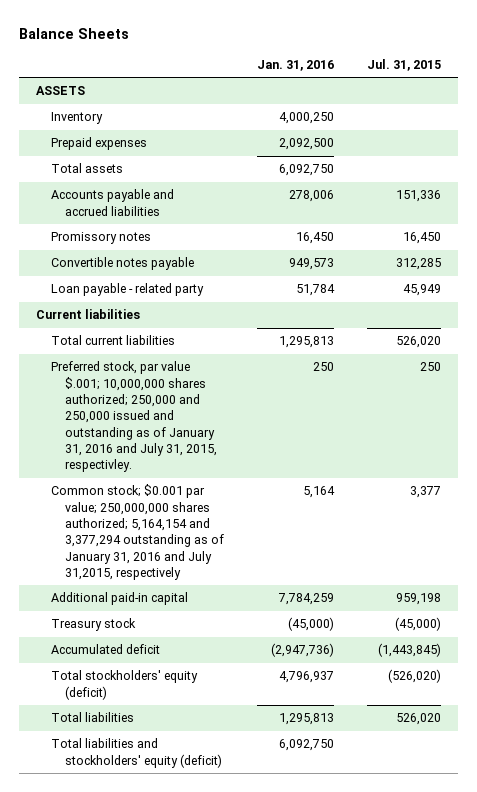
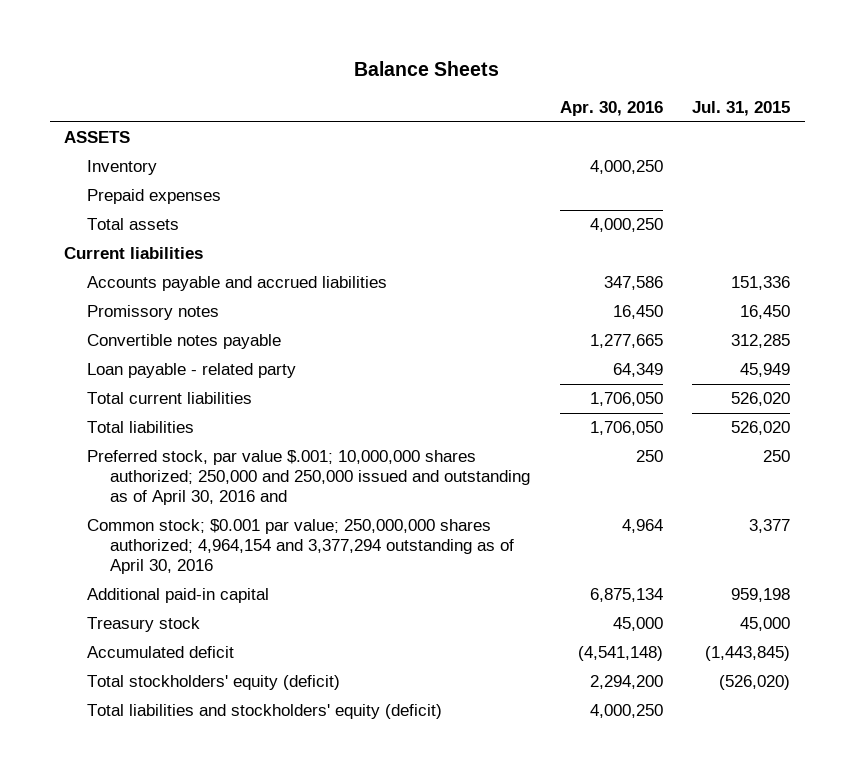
- | Jan. 31, 2016 | Jul. 31, 2015
+ | Apr. 30, 2016 | Jul. 31, 2015
moved up: Current liabilities
- Preferred stock, par value $.001; 10,000,000 shares authorized; 250,000 and 250,000 issued and outstanding as of January 31, 2016 and July 31, 2015, respectivley. | 250 | 250
- Common stock; $0.001 par value; 250,000,000 shares authorized; 5,164,154 and 3,377,294 outstanding as of January 31, 2016 and July 31,2015, respectively | 5,164 | 3,377
moved up: Total liabilities | 1,706,050 | 526,020
+ Preferred stock, par value $.001; 10,000,000 shares authorized; 250,000 and 250,000 issued and outstanding as of April 30, 2016 and | 250 | 250
+ Common stock; $0.001 par value; 250,000,000 shares authorized; 4,964,154 and 3,377,294 outstanding as of April 30, 2016 | 4,964 | 3,377
- Treasury stock | (45,000) | (45,000)
+ Treasury stock | 45,000 | 45,000

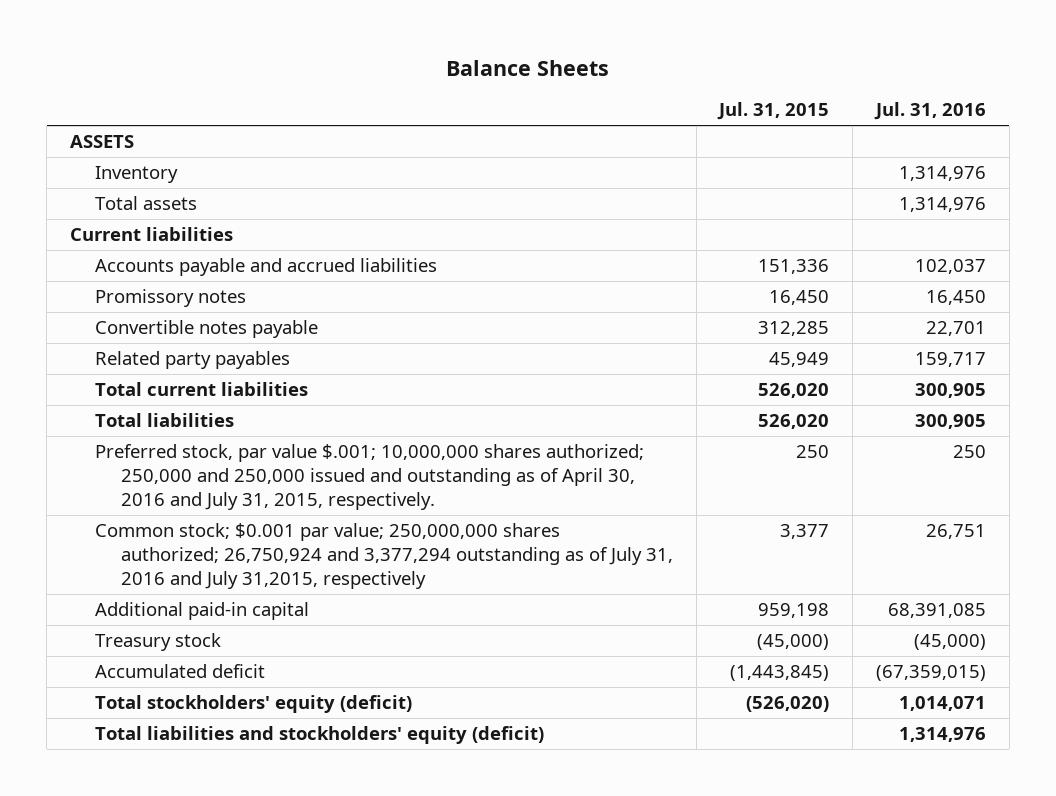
- | Apr. 30, 2016 | Jul. 31, 2015
+ | Jul. 31, 2015 | Jul. 31, 2016
- Prepaid expenses
- Loan payable - related party | 64,349 | 45,949
+ Related party payables | 45,949 | 159,717
- Preferred stock, par value $.001; 10,000,000 shares authorized; 250,000 and 250,000 issued and outstanding as of April 30, 2016 and | 250 | 250
- Common stock; $0.001 par value; 250,000,000 shares authorized; 4,964,154 and 3,377,294 outstanding as of April 30, 2016 | 4,964 | 3,377
+ Preferred stock, par value $.001; 10,000,000 shares authorized; 250,000 and 250,000 issued and outstanding as of April 30, 2016 and July 31, 2015, respectively. | 250 | 250
+ Common stock; $0.001 par value; 250,000,000 shares authorized; 26,750,924 and 3,377,294 outstanding as of July 31, 2016 and July 31,2015, respectively | 3,377 | 26,751
- Treasury stock | 45,000 | 45,000
+ Treasury stock | (45,000) | (45,000)

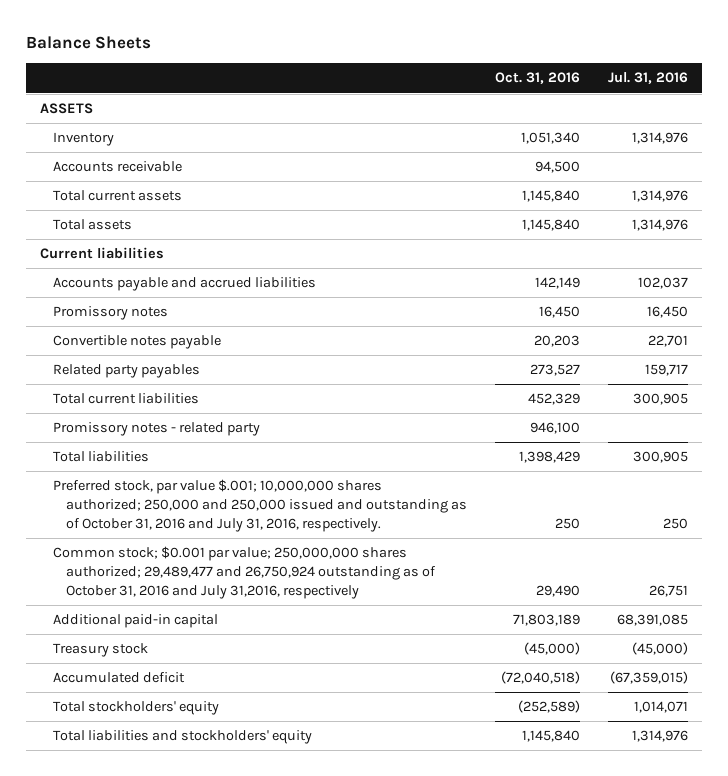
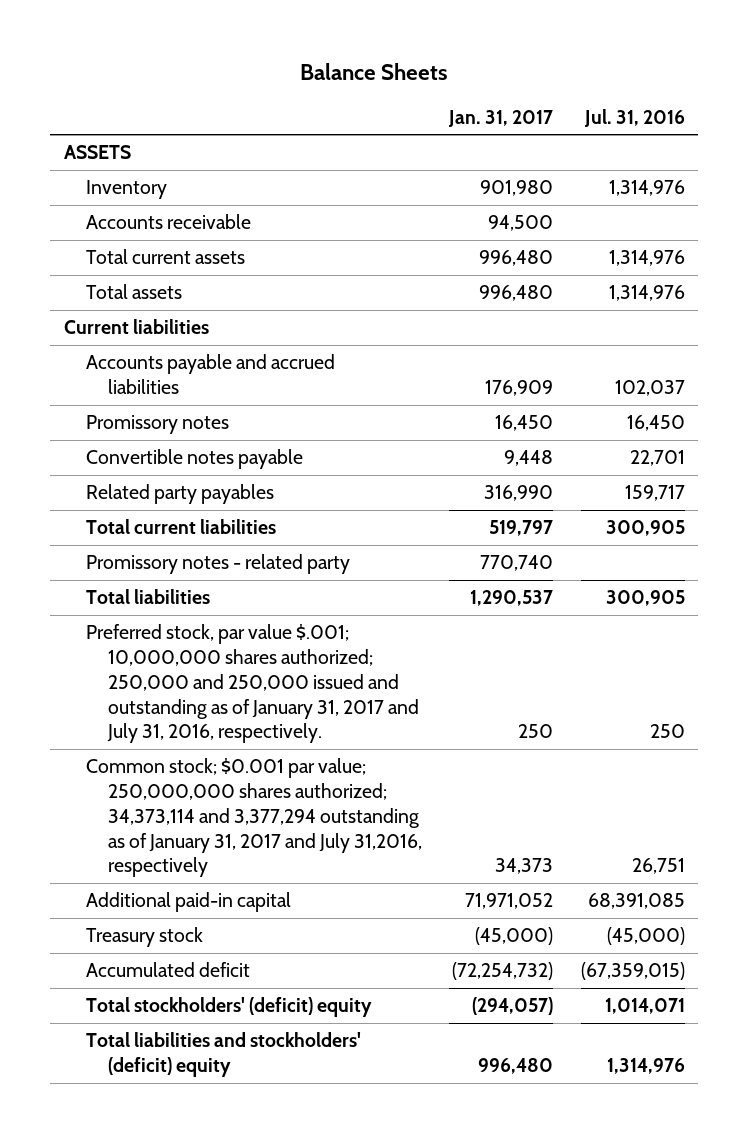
- | Oct. 31, 2016 | Jul. 31, 2016
+ | Jan. 31, 2017 | Jul. 31, 2016
- Preferred stock, par value $.001; 10,000,000 shares authorized; 250,000 and 250,000 issued and outstanding as of October 31, 2016 and July 31, 2016, respectively. | 250 | 250
- Common stock; $0.001 par value; 250,000,000 shares authorized; 29,489,477 and 26,750,924 outstanding as of October 31, 2016 and July 31,2016, respectively | 29,490 | 26,751
+ Preferred stock, par value $.001; 10,000,000 shares authorized; 250,000 and 250,000 issued and outstanding as of January 31, 2017 and July 31, 2016, respectively. | 250 | 250
+ Common stock; $0.001 par value; 250,000,000 shares authorized; 34,373,114 and 3,377,294 outstanding as of January 31, 2017 and July 31,2016, respectively | 34,373 | 26,751
- Total stockholders' equity | (252,589) | 1,014,071
- Total liabilities and stockholders' equity | 1,145,840 | 1,314,976
+ Total stockholders' (deficit) equity | (294,057) | 1,014,071
+ Total liabilities and stockholders' (deficit) equity | 996,480 | 1,314,976

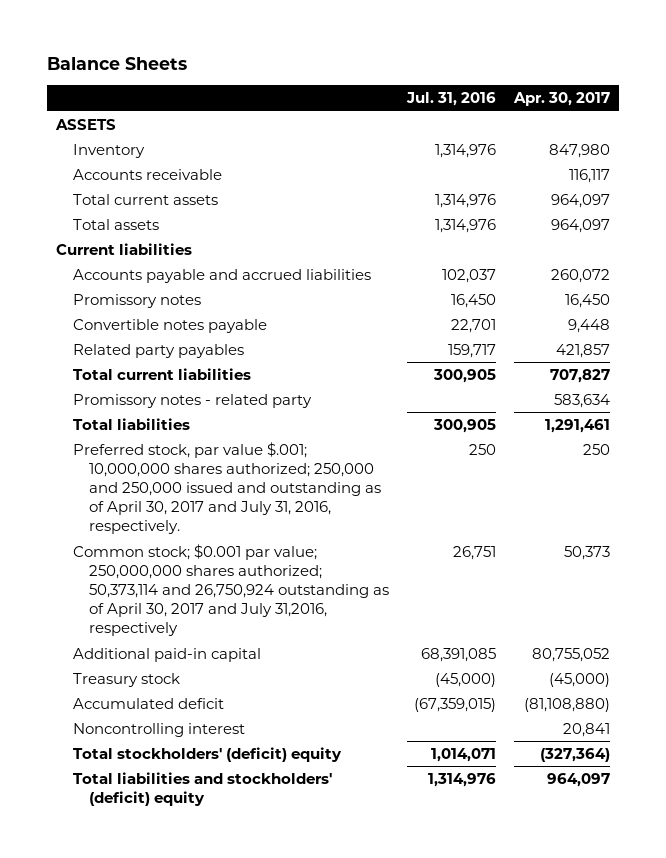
- | Jan. 31, 2017 | Jul. 31, 2016
+ | Jul. 31, 2016 | Apr. 30, 2017
- Preferred stock, par value $.001; 10,000,000 shares authorized; 250,000 and 250,000 issued and outstanding as of January 31, 2017 and July 31, 2016, respectively. | 250 | 250
- Common stock; $0.001 par value; 250,000,000 shares authorized; 34,373,114 and 3,377,294 outstanding as of January 31, 2017 and July 31,2016, respectively | 34,373 | 26,751
+ Preferred stock, par value $.001; 10,000,000 shares authorized; 250,000 and 250,000 issued and outstanding as of April 30, 2017 and July 31, 2016, respectively. | 250 | 250
+ Common stock; $0.001 par value; 250,000,000 shares authorized; 50,373,114 and 26,750,924 outstanding as of April 30, 2017 and July 31,2016, respectively | 26,751 | 50,373
+ Noncontrolling interest | | 20,841

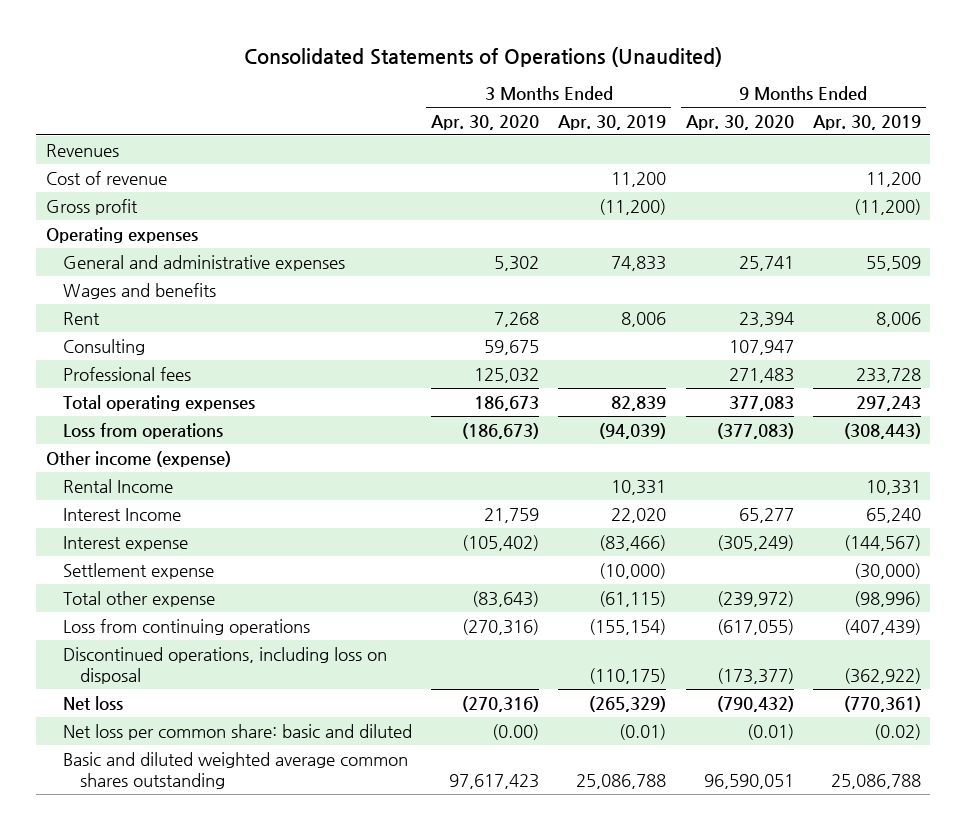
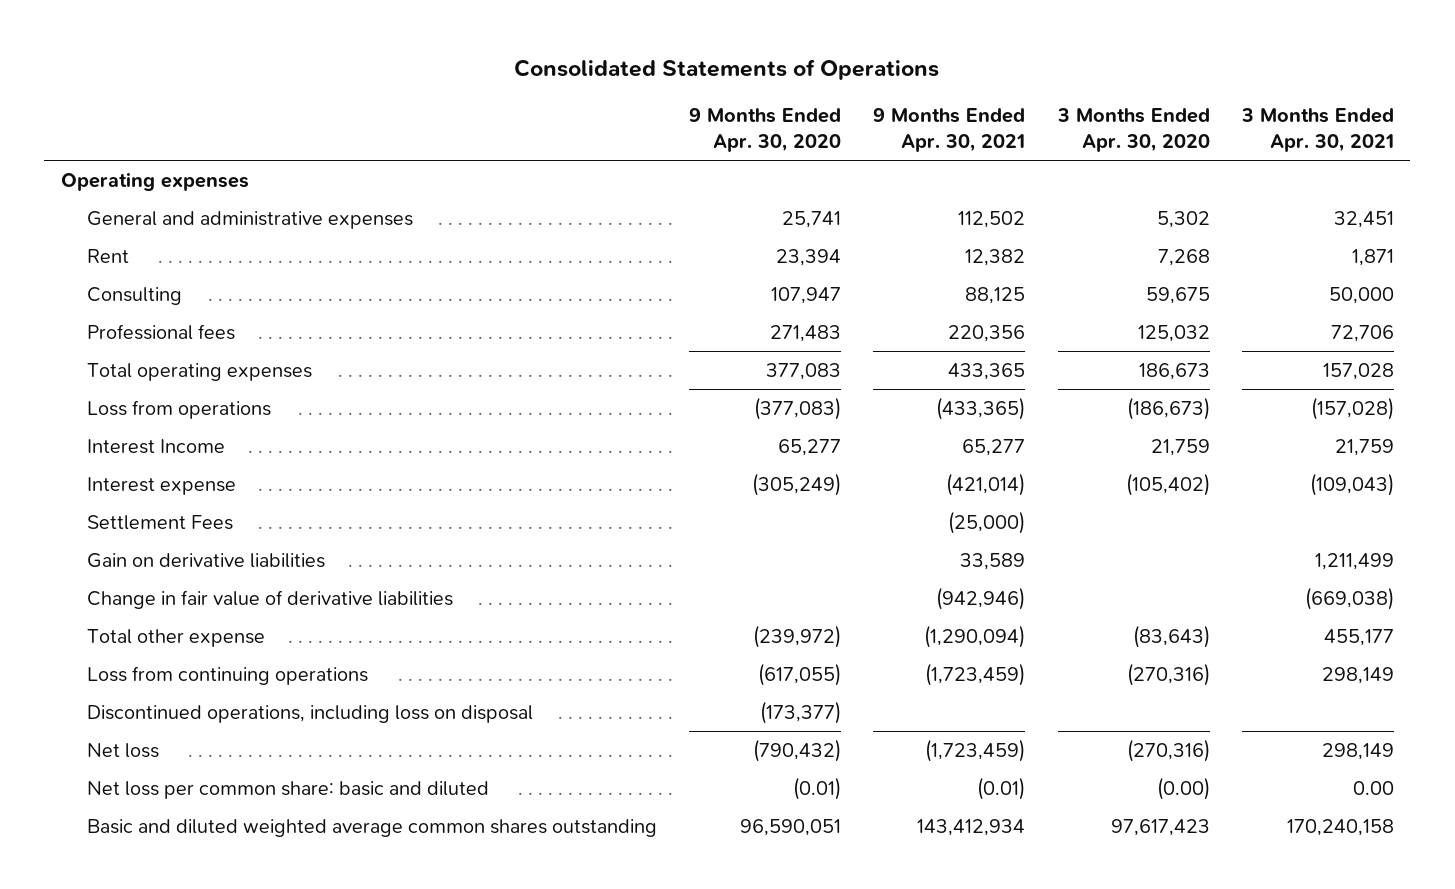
- Consolidated Statements of Operations (Unaudited)
+ Consolidated Statements of Operations
- | 3 Months Ended Apr. 30, 2020 | 3 Months Ended Apr. 30, 2019 | 9 Months Ended Apr. 30, 2020 | 9 Months Ended Apr. 30, 2019
+ | 9 Months Ended Apr. 30, 2020 | 9 Months Ended Apr. 30, 2021 | 3 Months Ended Apr. 30, 2020 | 3 Months Ended Apr. 30, 2021
- Revenues
- Cost of revenue | | 11,200 | | 11,200
- Gross profit | | (11,200) | | (11,200)
- Wages and benefits
- Other income (expense)
- Rental Income | | 10,331 | | 10,331
- Settlement expense | | (10,000) | | (30,000)
+ Settlement Fees | | (25,000) | |
+ Gain on derivative liabilities | | 33,589 | | 1,211,499
+ Change in fair value of derivative liabilities | | (942,946) | | (669,038)

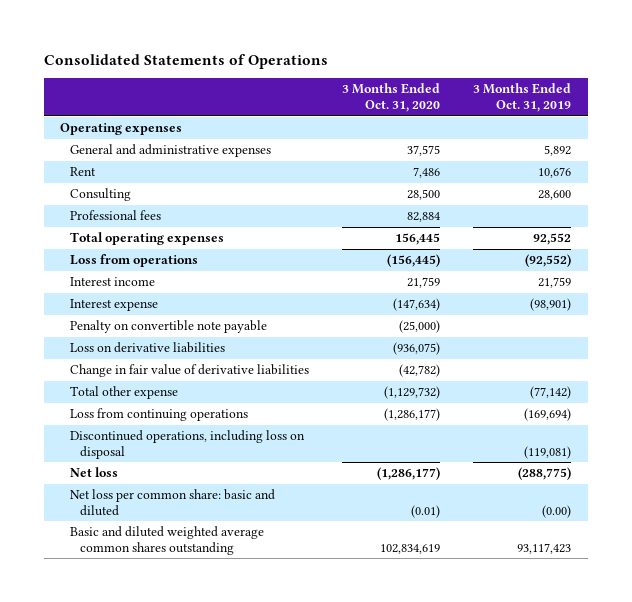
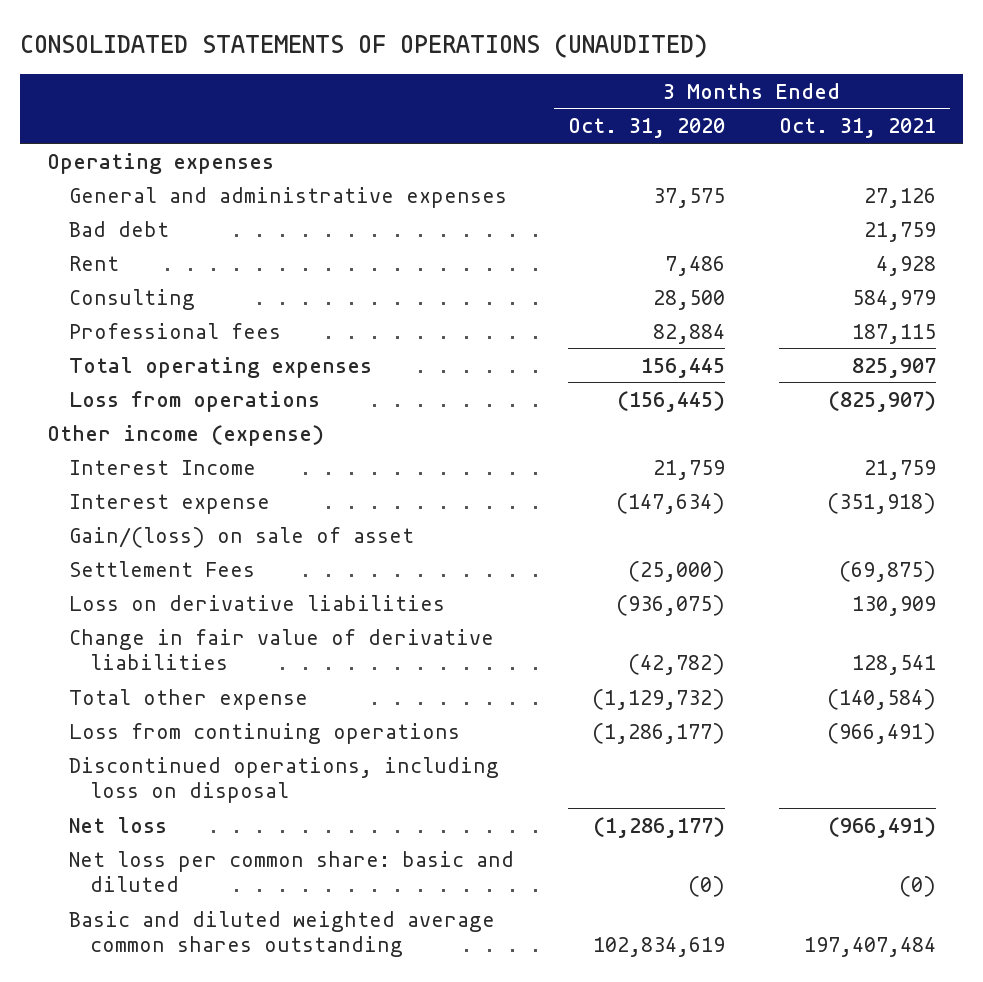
- Consolidated Statements of Operations
+ CONSOLIDATED STATEMENTS OF OPERATIONS (UNAUDITED)
- | 3 Months Ended Oct. 31, 2020 | 3 Months Ended Oct. 31, 2019
+ | 3 Months Ended Oct. 31, 2020 | 3 Months Ended Oct. 31, 2021
+ Bad debt | | 21,759
- Interest income | 21,759 | 21,759
+ Other income (expense)
+ Interest Income | 21,759 | 21,759
- Penalty on convertible note payable | (25,000) |
+ Gain/(loss) on sale of asset
+ Settlement Fees | (25,000) | (69,875)
- Net loss per common share: basic and diluted | (0.01) | (0.00)
+ Net loss per common share: basic and diluted | (0) | (0)

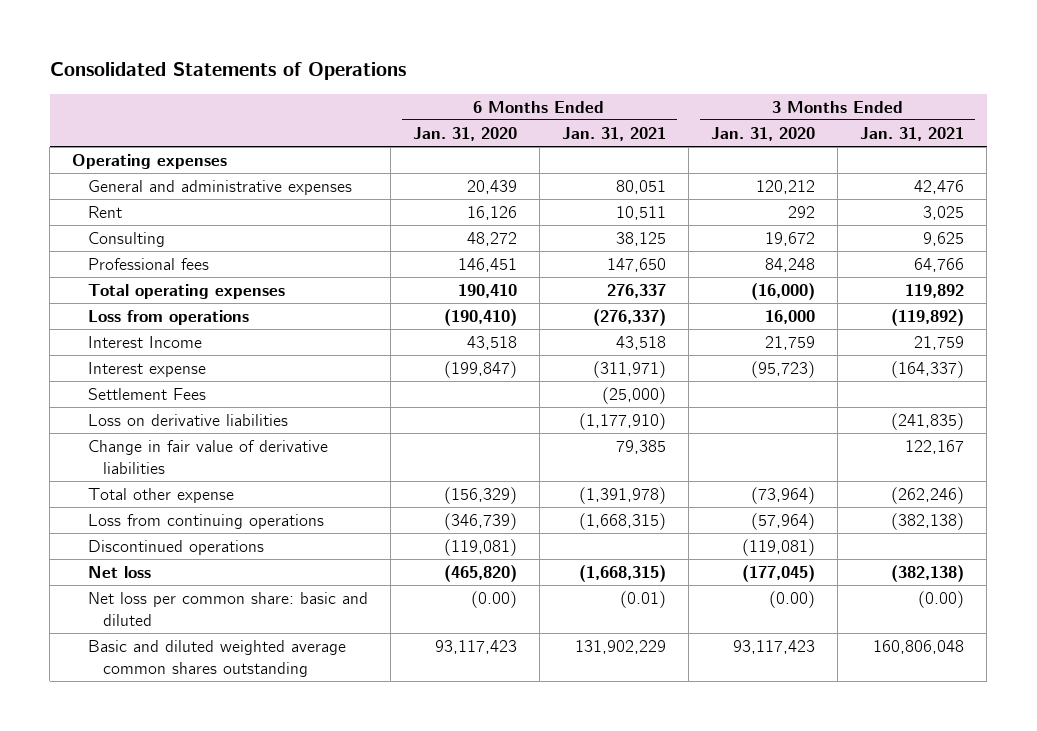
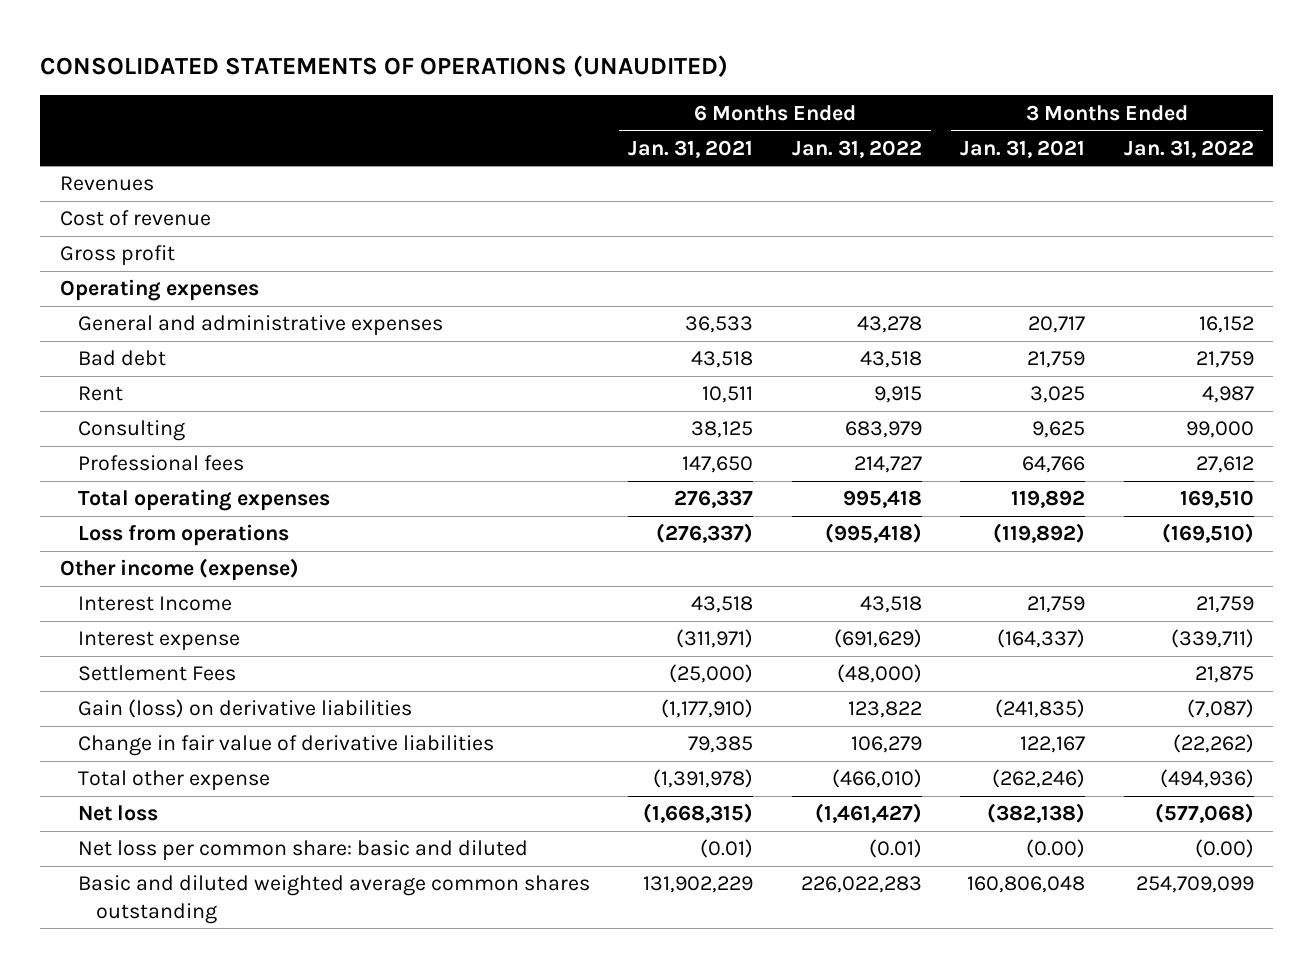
- Consolidated Statements of Operations
+ CONSOLIDATED STATEMENTS OF OPERATIONS (UNAUDITED)
- | 6 Months Ended Jan. 31, 2020 | 6 Months Ended Jan. 31, 2021 | 3 Months Ended Jan. 31, 2020 | 3 Months Ended Jan. 31, 2021
+ | 6 Months Ended Jan. 31, 2021 | 6 Months Ended Jan. 31, 2022 | 3 Months Ended Jan. 31, 2021 | 3 Months Ended Jan. 31, 2022
+ Revenues
+ Cost of revenue
+ Gross profit
- General and administrative expenses | 20,439 | 80,051 | 120,212 | 42,476
+ General and administrative expenses | 36,533 | 43,278 | 20,717 | 16,152
+ Bad debt | 43,518 | 43,518 | 21,759 | 21,759
+ Other income (expense)
- Loss on derivative liabilities | | (1,177,910) | | (241,835)
+ Gain (loss) on derivative liabilities | (1,177,910) | 123,822 | (241,835) | (7,087)
- Loss from continuing operations | (346,739) | (1,668,315) | (57,964) | (382,138)
- Discontinued operations | (119,081) | | (119,081) |

